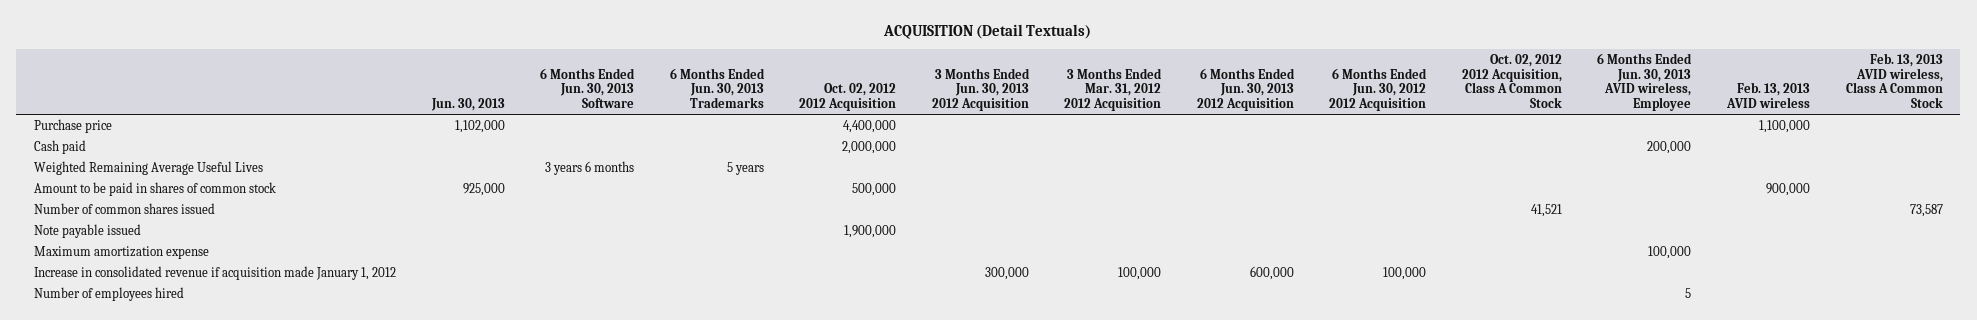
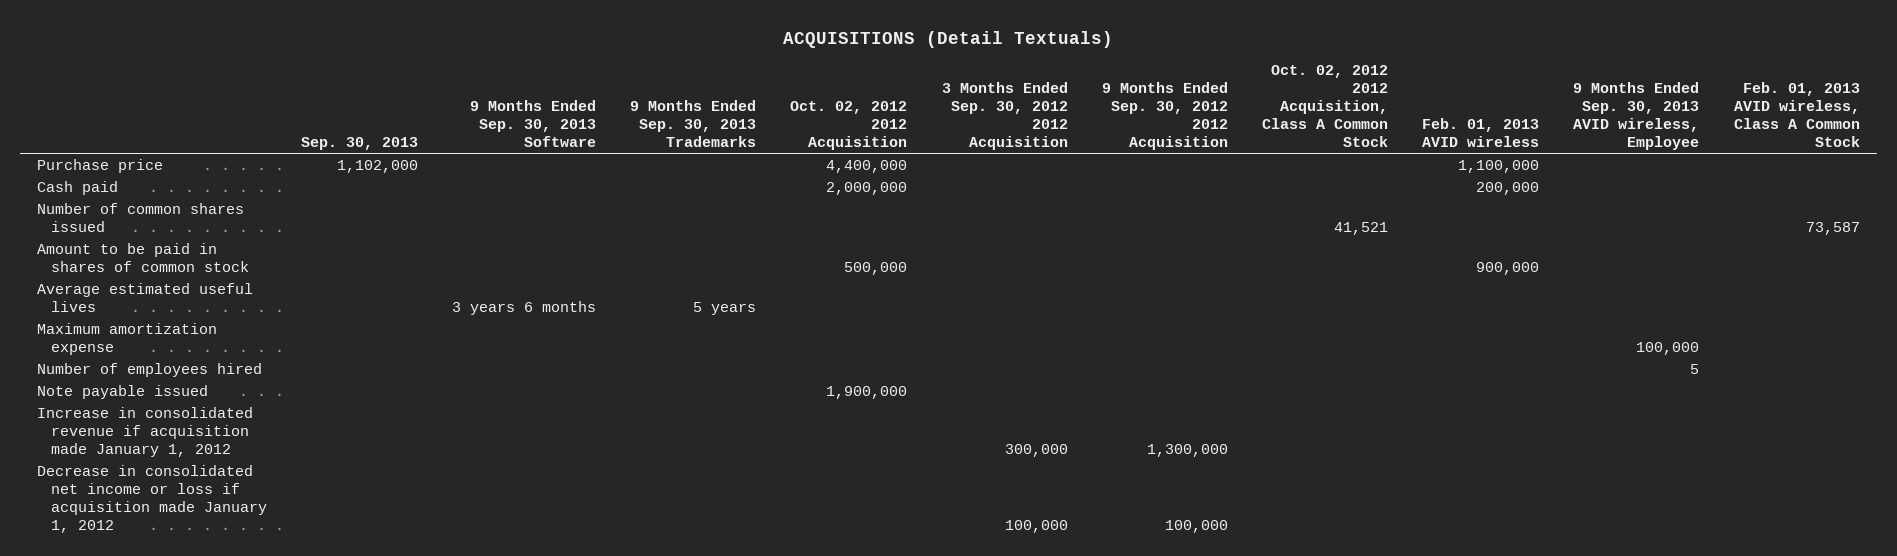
- ACQUISITION (Detail Textuals)
+ ACQUISITIONS (Detail Textuals)
- | Jun. 30, 2013 | 6 Months Ended Jun. 30, 2013 Software | 6 Months Ended Jun. 30, 2013 Trademarks | Oct. 02, 2012 2012 Acquisition | 3 Months Ended Jun. 30, 2013 2012 Acquisition | 3 Months Ended Mar. 31, 2012 2012 Acquisition | 6 Months Ended Jun. 30, 2013 2012 Acquisition | 6 Months Ended Jun. 30, 2012 2012 Acquisition | Oct. 02, 2012 2012 Acquisition, Class A Common Stock | 6 Months Ended Jun. 30, 2013 AVID wireless, Employee | Feb. 13, 2013 AVID wireless | Feb. 13, 2013 AVID wireless, Class A Common Stock
+ | Sep. 30, 2013 | 9 Months Ended Sep. 30, 2013 Software | 9 Months Ended Sep. 30, 2013 Trademarks | Oct. 02, 2012 2012 Acquisition | 3 Months Ended Sep. 30, 2012 2012 Acquisition | 9 Months Ended Sep. 30, 2012 2012 Acquisition | Oct. 02, 2012 2012 Acquisition, Class A Common Stock | Feb. 01, 2013 AVID wireless | 9 Months Ended Sep. 30, 2013 AVID wireless, Employee | Feb. 01, 2013 AVID wireless, Class A Common Stock
- Weighted Remaining Average Useful Lives | | 3 years 6 months | 5 years | | | | | | | | |
moved down: Amount to be paid in shares of common stock | | | | 500,000 | | | | 900,000 | |
+ Average estimated useful lives | | 3 years 6 months | 5 years | | | | | | |
moved down: Note payable issued | | | | 1,900,000 | | | | | |
moved down: Increase in consolidated revenue if acquisition made January 1, 2012 | | | | | 300,000 | 1,300,000 | | | |
+ Decrease in consolidated net income or loss if acquisition made January 1, 2012 | | | | | 100,000 | 100,000 | | | |

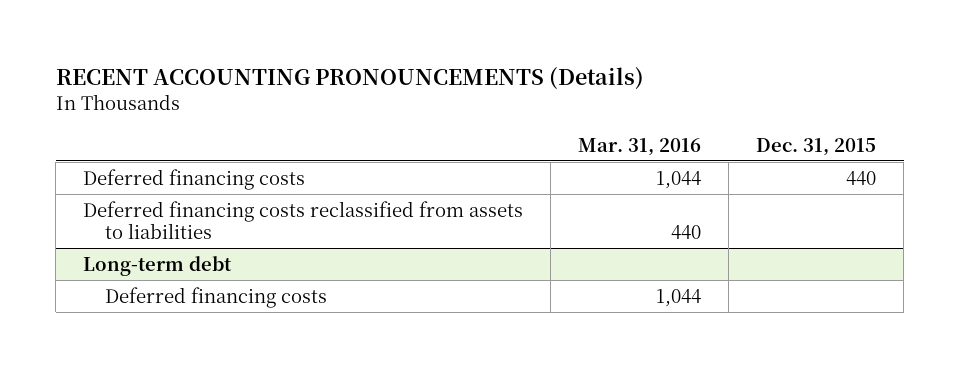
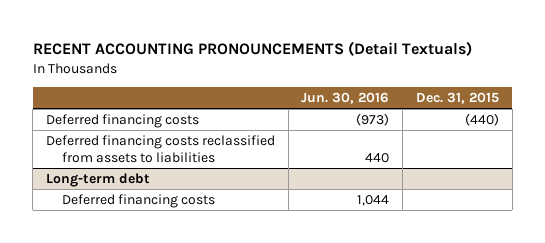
- RECENT ACCOUNTING PRONOUNCEMENTS (Details)
+ RECENT ACCOUNTING PRONOUNCEMENTS (Detail Textuals)
- | Mar. 31, 2016 | Dec. 31, 2015
+ | Jun. 30, 2016 | Dec. 31, 2015
- Deferred financing costs | 1,044 | 440
+ Deferred financing costs | (973) | (440)

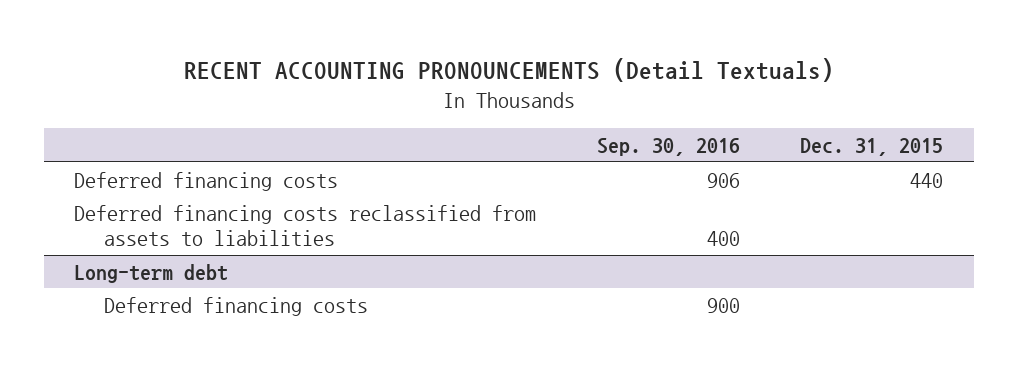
- | Jun. 30, 2016 | Dec. 31, 2015
+ | Sep. 30, 2016 | Dec. 31, 2015
- Deferred financing costs | (973) | (440)
+ Deferred financing costs | 906 | 440

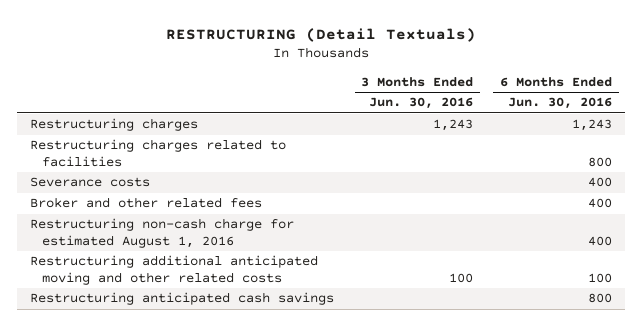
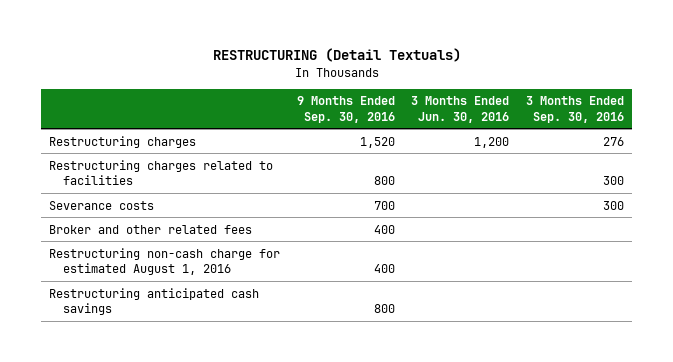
- | 3 Months Ended Jun. 30, 2016 | 6 Months Ended Jun. 30, 2016
+ | 9 Months Ended Sep. 30, 2016 | 3 Months Ended Jun. 30, 2016 | 3 Months Ended Sep. 30, 2016
- Restructuring charges | 1,243 | 1,243
+ Restructuring charges | 1,520 | 1,200 | 276
- Restructuring additional anticipated moving and other related costs | 100 | 100

